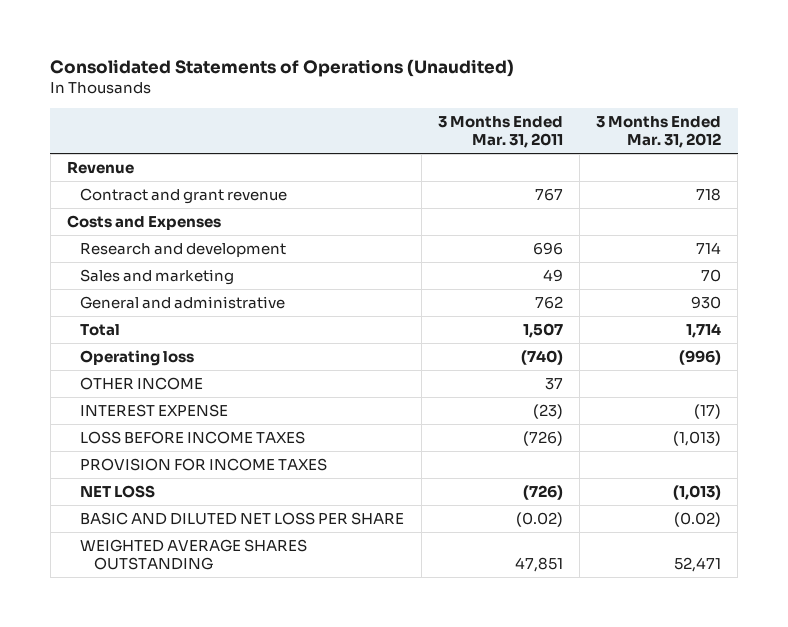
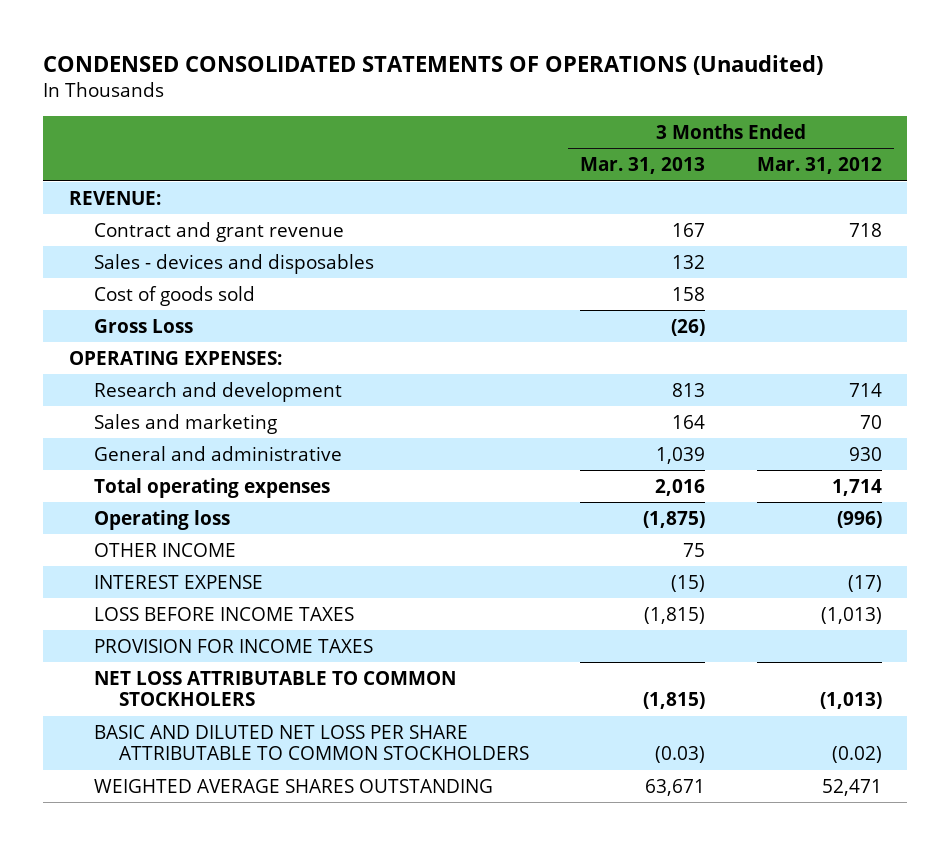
- Consolidated Statements of Operations (Unaudited)
+ CONDENSED CONSOLIDATED STATEMENTS OF OPERATIONS (Unaudited)
- | 3 Months Ended Mar. 31, 2011 | 3 Months Ended Mar. 31, 2012
+ | 3 Months Ended Mar. 31, 2013 | 3 Months Ended Mar. 31, 2012
- Revenue
+ REVENUE:
- Costs and Expenses
+ Sales - devices and disposables | 132 |
+ Cost of goods sold | 158 |
+ Gross Loss | (26) |
+ OPERATING EXPENSES:
- Total | 1,507 | 1,714
+ Total operating expenses | 2,016 | 1,714
- NET LOSS | (726) | (1,013)
- BASIC AND DILUTED NET LOSS PER SHARE | (0.02) | (0.02)
+ NET LOSS ATTRIBUTABLE TO COMMON STOCKHOLERS | (1,815) | (1,013)
+ BASIC AND DILUTED NET LOSS PER SHARE ATTRIBUTABLE TO COMMON STOCKHOLDERS | (0.03) | (0.02)

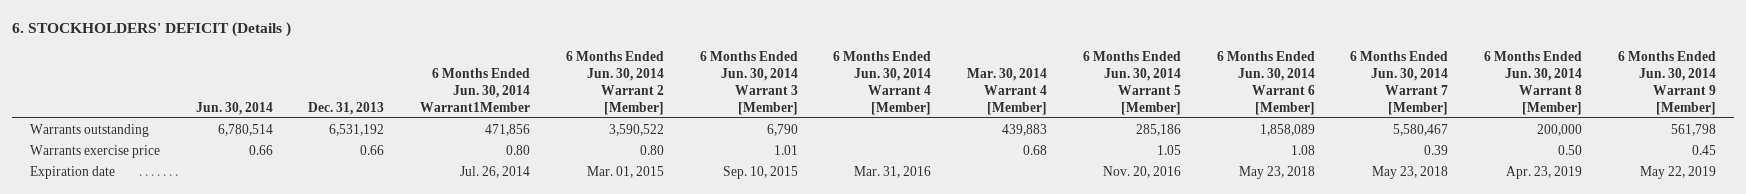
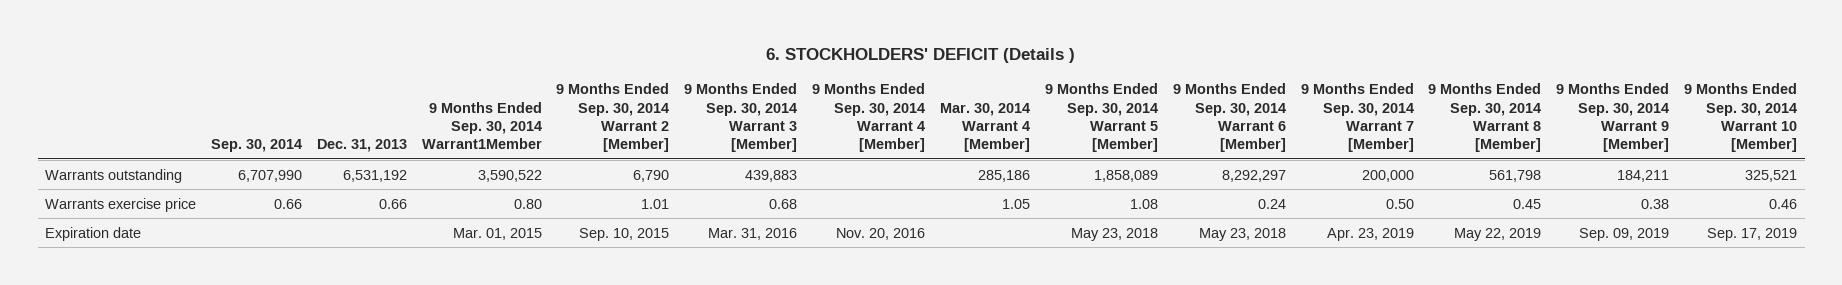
- | Jun. 30, 2014 | Dec. 31, 2013 | 6 Months Ended Jun. 30, 2014 Warrant1Member | 6 Months Ended Jun. 30, 2014 Warrant 2 [Member] | 6 Months Ended Jun. 30, 2014 Warrant 3 [Member] | 6 Months Ended Jun. 30, 2014 Warrant 4 [Member] | Mar. 30, 2014 Warrant 4 [Member] | 6 Months Ended Jun. 30, 2014 Warrant 5 [Member] | 6 Months Ended Jun. 30, 2014 Warrant 6 [Member] | 6 Months Ended Jun. 30, 2014 Warrant 7 [Member] | 6 Months Ended Jun. 30, 2014 Warrant 8 [Member] | 6 Months Ended Jun. 30, 2014 Warrant 9 [Member]
+ | Sep. 30, 2014 | Dec. 31, 2013 | 9 Months Ended Sep. 30, 2014 Warrant1Member | 9 Months Ended Sep. 30, 2014 Warrant 2 [Member] | 9 Months Ended Sep. 30, 2014 Warrant 3 [Member] | 9 Months Ended Sep. 30, 2014 Warrant 4 [Member] | Mar. 30, 2014 Warrant 4 [Member] | 9 Months Ended Sep. 30, 2014 Warrant 5 [Member] | 9 Months Ended Sep. 30, 2014 Warrant 6 [Member] | 9 Months Ended Sep. 30, 2014 Warrant 7 [Member] | 9 Months Ended Sep. 30, 2014 Warrant 8 [Member] | 9 Months Ended Sep. 30, 2014 Warrant 9 [Member] | 9 Months Ended Sep. 30, 2014 Warrant 10 [Member]
- Warrants outstanding | 6,780,514 | 6,531,192 | 471,856 | 3,590,522 | 6,790 | | 439,883 | 285,186 | 1,858,089 | 5,580,467 | 200,000 | 561,798
- Warrants exercise price | 0.66 | 0.66 | 0.80 | 0.80 | 1.01 | | 0.68 | 1.05 | 1.08 | 0.39 | 0.50 | 0.45
+ Warrants outstanding | 6,707,990 | 6,531,192 | 3,590,522 | 6,790 | 439,883 | | 285,186 | 1,858,089 | 8,292,297 | 200,000 | 561,798 | 184,211 | 325,521
+ Warrants exercise price | 0.66 | 0.66 | 0.80 | 1.01 | 0.68 | | 1.05 | 1.08 | 0.24 | 0.50 | 0.45 | 0.38 | 0.46

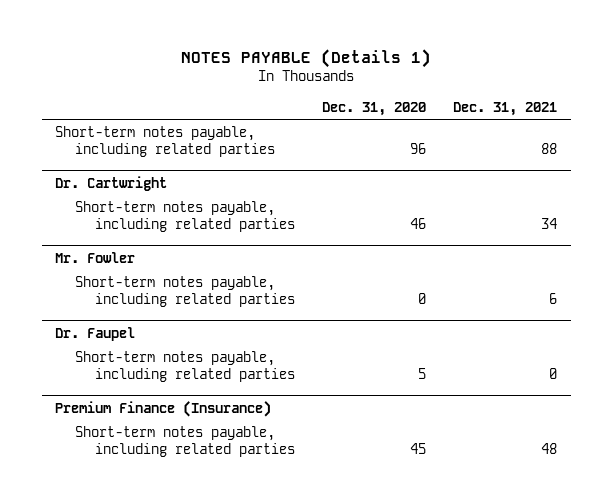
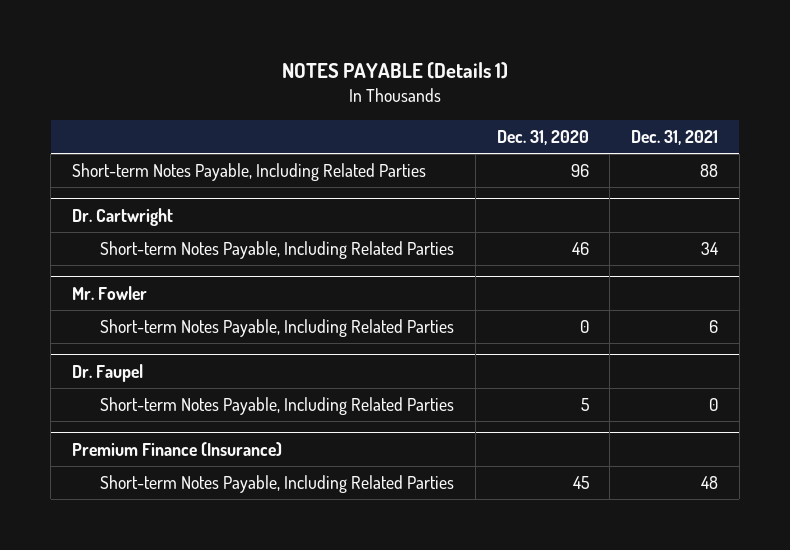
- Short-term notes payable, including related parties | 96 | 88
+ Short-term Notes Payable, Including Related Parties | 96 | 88
@ Dr. Cartwright
- Short-term notes payable, including related parties | 46 | 34
+ Short-term Notes Payable, Including Related Parties | 46 | 34
@ Mr. Fowler
- Short-term notes payable, including related parties | 0 | 6
+ Short-term Notes Payable, Including Related Parties | 0 | 6
@ Dr. Faupel
- Short-term notes payable, including related parties | 5 | 0
+ Short-term Notes Payable, Including Related Parties | 5 | 0
@ Premium Finance (Insurance)
- Short-term notes payable, including related parties | 45 | 48
+ Short-term Notes Payable, Including Related Parties | 45 | 48

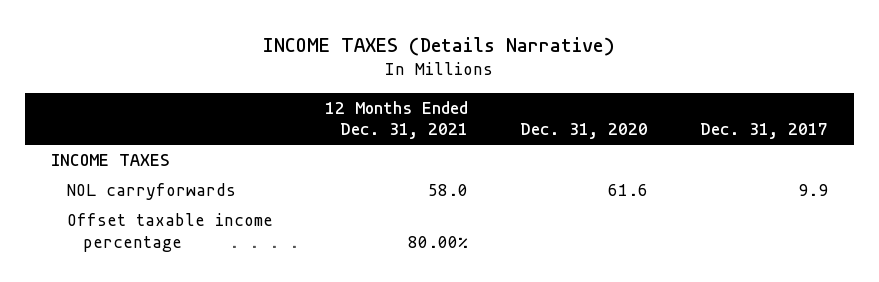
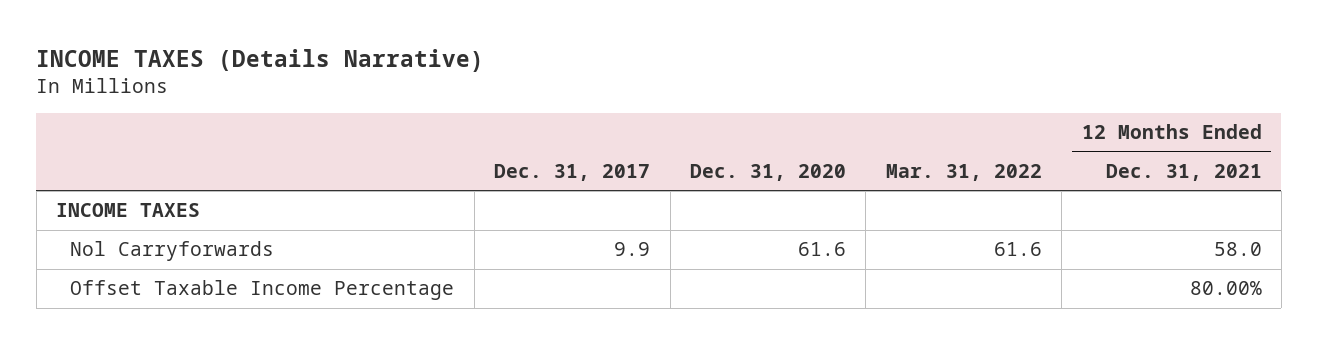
- | 12 Months Ended Dec. 31, 2021 | Dec. 31, 2020 | Dec. 31, 2017
+ | Dec. 31, 2017 | Dec. 31, 2020 | Mar. 31, 2022 | 12 Months Ended Dec. 31, 2021
- NOL carryforwards | 58.0 | 61.6 | 9.9
- Offset taxable income percentage | 80.00% | |
+ Nol Carryforwards | 9.9 | 61.6 | 61.6 | 58.0
+ Offset Taxable Income Percentage | | | | 80.00%

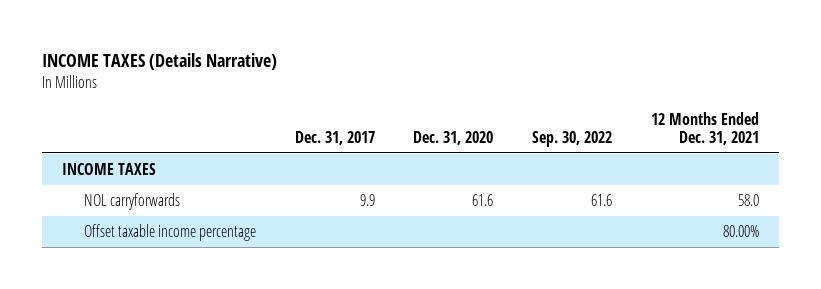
- | Dec. 31, 2017 | Dec. 31, 2020 | Mar. 31, 2022 | 12 Months Ended Dec. 31, 2021
+ | Dec. 31, 2017 | Dec. 31, 2020 | Sep. 30, 2022 | 12 Months Ended Dec. 31, 2021
- Nol Carryforwards | 9.9 | 61.6 | 61.6 | 58.0
- Offset Taxable Income Percentage | | | | 80.00%
+ NOL carryforwards | 9.9 | 61.6 | 61.6 | 58.0
+ Offset taxable income percentage | | | | 80.00%

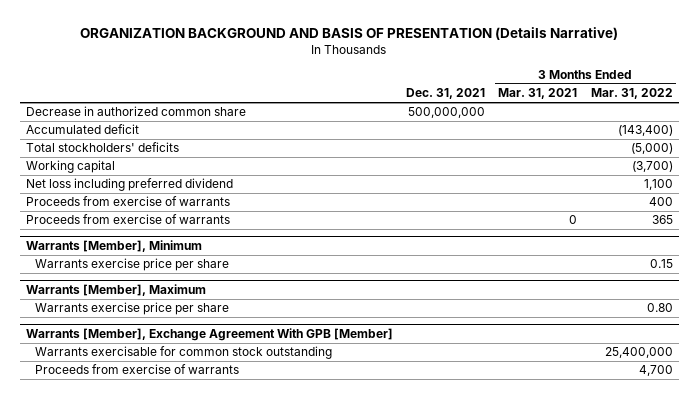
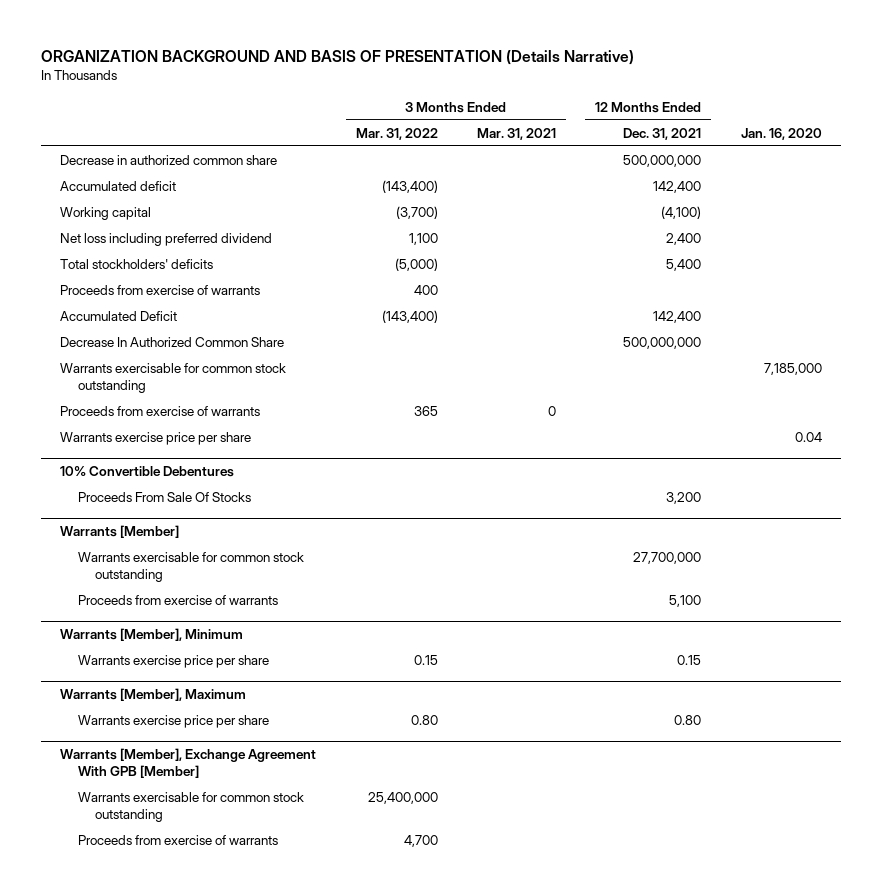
- | Dec. 31, 2021 | 3 Months Ended Mar. 31, 2021 | 3 Months Ended Mar. 31, 2022
+ | 3 Months Ended Mar. 31, 2022 | 3 Months Ended Mar. 31, 2021 | 12 Months Ended Dec. 31, 2021 | Jan. 16, 2020
moved down: Total stockholders' deficits | (5,000) | | 5,400 |
+ Accumulated Deficit | (143,400) | | 142,400 |
+ Decrease In Authorized Common Share | | | 500,000,000 |
+ Warrants exercisable for common stock outstanding | | | | 7,185,000
+ Warrants exercise price per share | | | | 0.04
+ 10% Convertible Debentures
+ Proceeds From Sale Of Stocks | | | 3,200 |
+ Warrants [Member]
+ Warrants exercisable for common stock outstanding | | | 27,700,000 |
+ Proceeds from exercise of warrants | | | 5,100 |

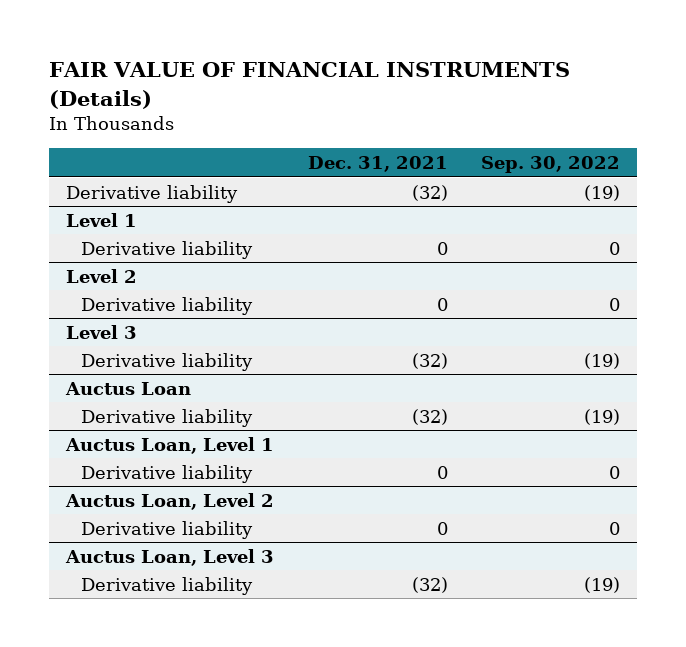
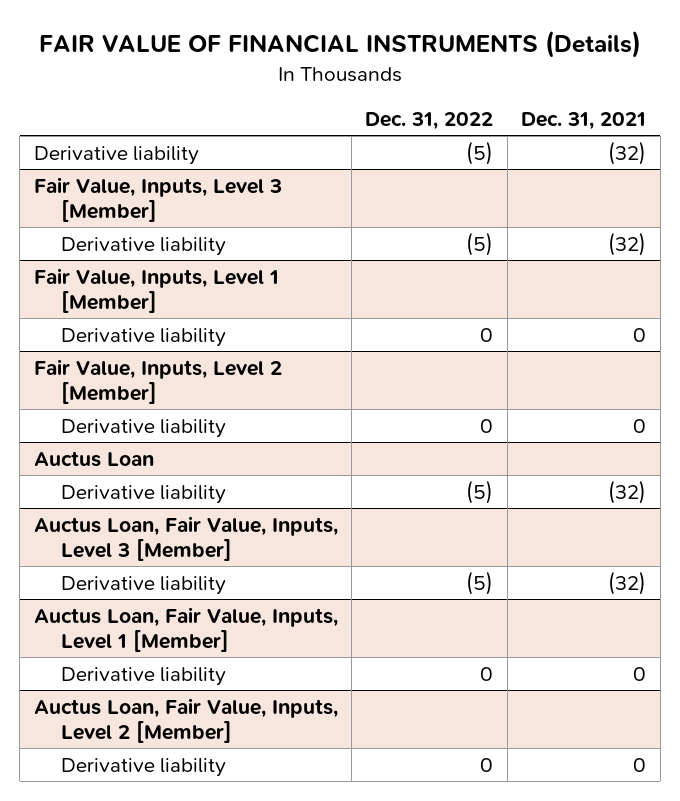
- | Dec. 31, 2021 | Sep. 30, 2022
+ | Dec. 31, 2022 | Dec. 31, 2021
- Level 1
+ Fair Value, Inputs, Level 3 [Member]
+ Derivative liability | (5) | (32)
+ Fair Value, Inputs, Level 1 [Member]
- Level 2
+ Fair Value, Inputs, Level 2 [Member]
- Level 3
- Derivative liability | (32) | (19)
- Auctus Loan, Level 1
+ Auctus Loan, Fair Value, Inputs, Level 3 [Member]
+ Derivative liability | (5) | (32)
+ Auctus Loan, Fair Value, Inputs, Level 1 [Member]
- Auctus Loan, Level 2
+ Auctus Loan, Fair Value, Inputs, Level 2 [Member]
- Auctus Loan, Level 3
- Derivative liability | (32) | (19)

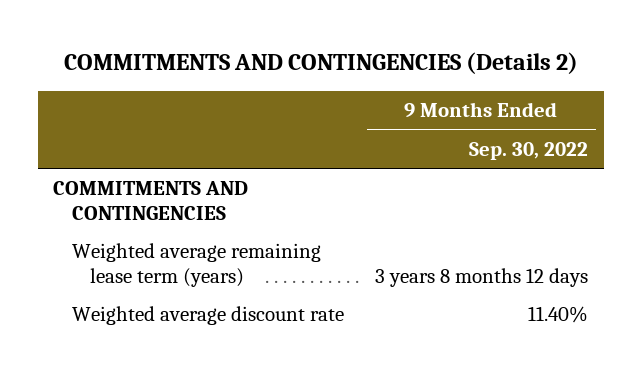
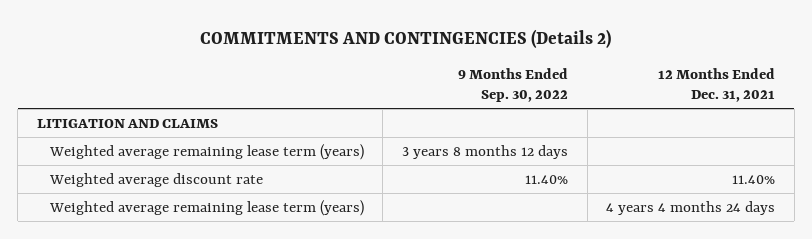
- | 9 Months Ended Sep. 30, 2022
+ | 9 Months Ended Sep. 30, 2022 | 12 Months Ended Dec. 31, 2021
- COMMITMENTS AND CONTINGENCIES
+ LITIGATION AND CLAIMS
+ Weighted average remaining lease term (years) | | 4 years 4 months 24 days

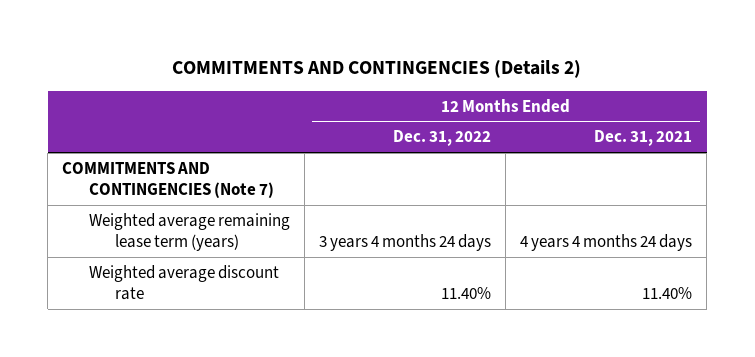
- | 9 Months Ended Sep. 30, 2022 | 12 Months Ended Dec. 31, 2021
+ | 12 Months Ended Dec. 31, 2022 | 12 Months Ended Dec. 31, 2021
- LITIGATION AND CLAIMS
- Weighted average remaining lease term (years) | 3 years 8 months 12 days |
+ COMMITMENTS AND CONTINGENCIES (Note 7)
moved down: Weighted average discount rate | 11.40% | 11.40%

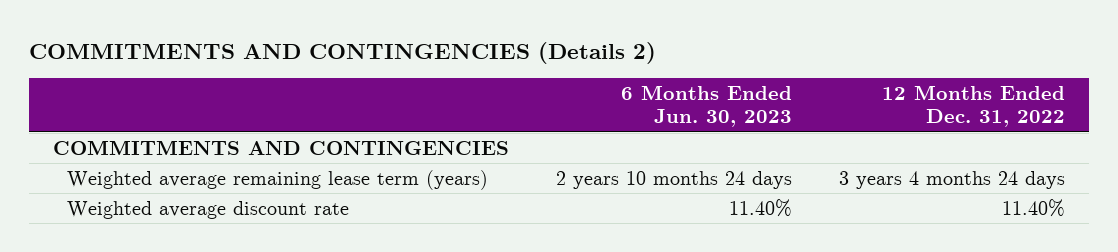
- | 12 Months Ended Dec. 31, 2022 | 12 Months Ended Dec. 31, 2021
+ | 6 Months Ended Jun. 30, 2023 | 12 Months Ended Dec. 31, 2022
- COMMITMENTS AND CONTINGENCIES (Note 7)
+ COMMITMENTS AND CONTINGENCIES

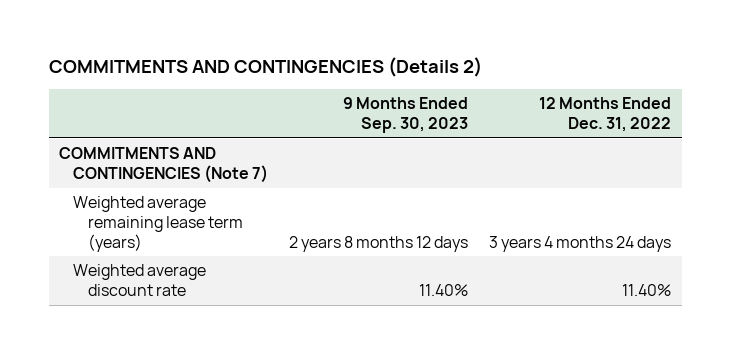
- | 6 Months Ended Jun. 30, 2023 | 12 Months Ended Dec. 31, 2022
+ | 9 Months Ended Sep. 30, 2023 | 12 Months Ended Dec. 31, 2022
- COMMITMENTS AND CONTINGENCIES
+ COMMITMENTS AND CONTINGENCIES (Note 7)

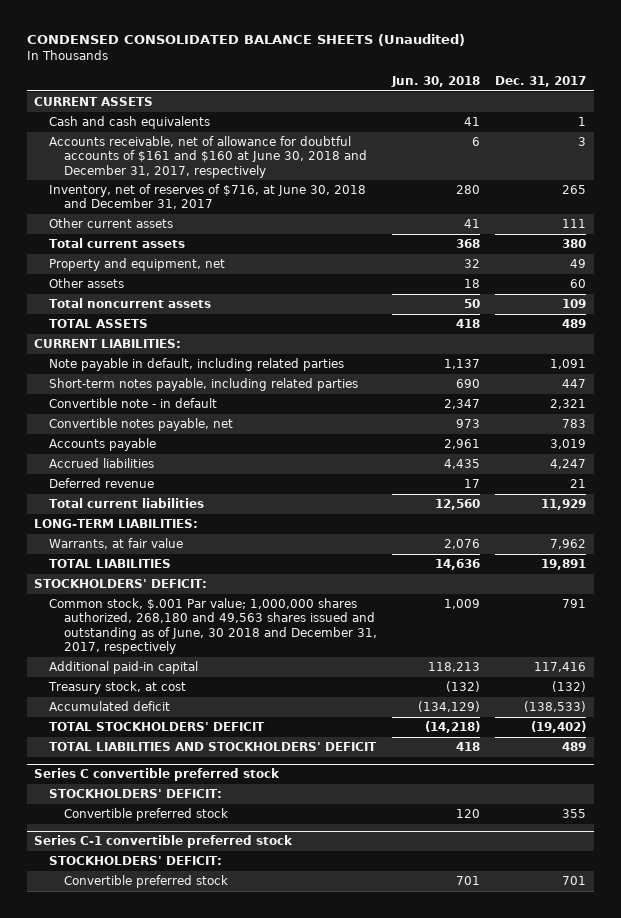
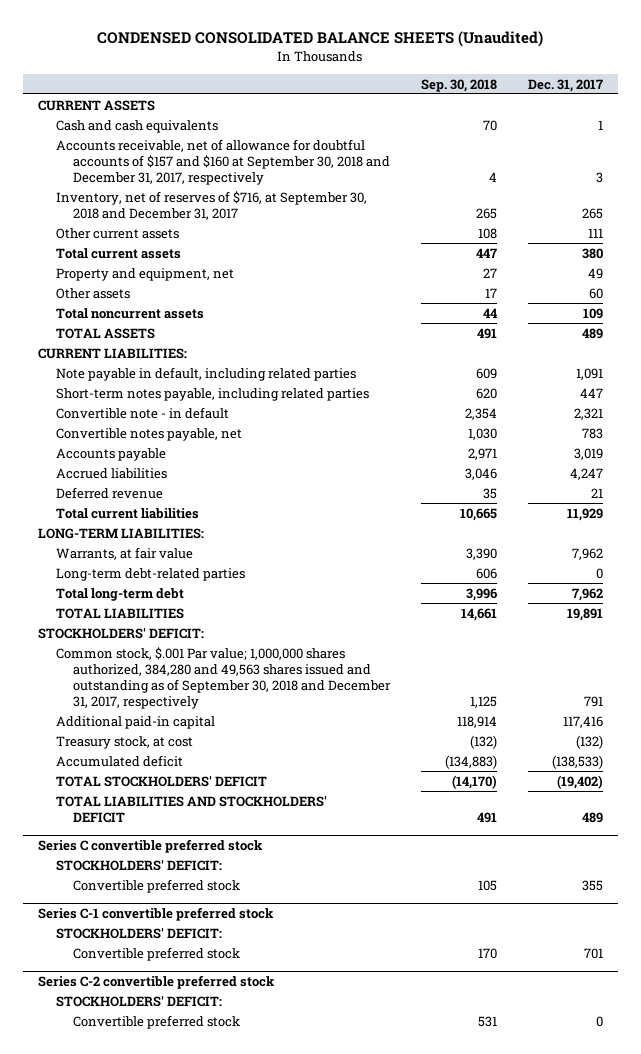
- | Jun. 30, 2018 | Dec. 31, 2017
+ | Sep. 30, 2018 | Dec. 31, 2017
- Accounts receivable, net of allowance for doubtful accounts of $161 and $160 at June 30, 2018 and December 31, 2017, respectively | 6 | 3
- Inventory, net of reserves of $716, at June 30, 2018 and December 31, 2017 | 280 | 265
+ Accounts receivable, net of allowance for doubtful accounts of $157 and $160 at September 30, 2018 and December 31, 2017, respectively | 4 | 3
+ Inventory, net of reserves of $716, at September 30, 2018 and December 31, 2017 | 265 | 265
+ Long-term debt-related parties | 606 | 0
+ Total long-term debt | 3,996 | 7,962
- Common stock, $.001 Par value; 1,000,000 shares authorized, 268,180 and 49,563 shares issued and outstanding as of June, 30 2018 and December 31, 2017, respectively | 1,009 | 791
+ Common stock, $.001 Par value; 1,000,000 shares authorized, 384,280 and 49,563 shares issued and outstanding as of September 30, 2018 and December 31, 2017, respectively | 1,125 | 791
+ Series C-2 convertible preferred stock
+ STOCKHOLDERS' DEFICIT:
+ Convertible preferred stock | 531 | 0

